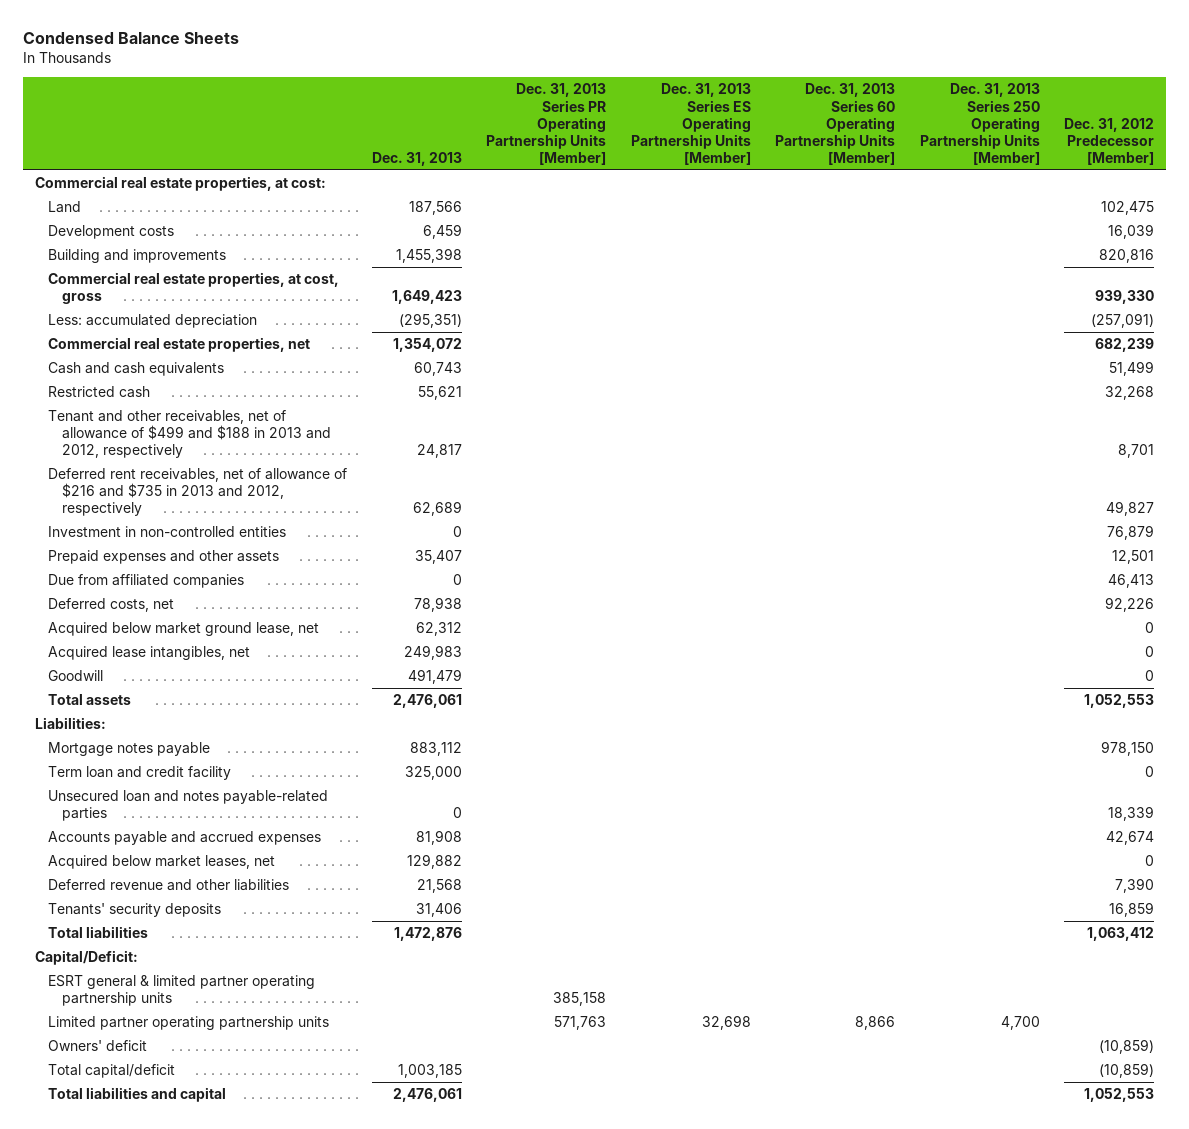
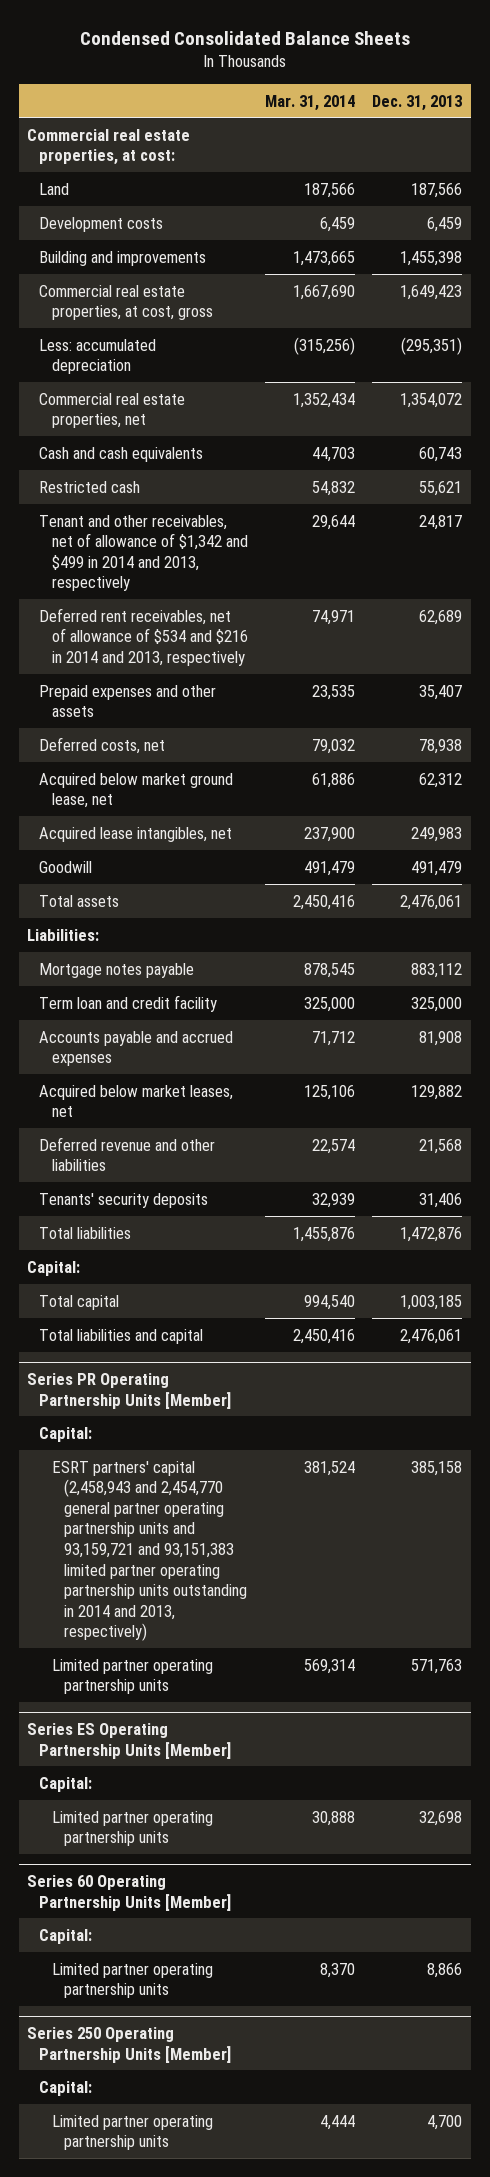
- Condensed Balance Sheets
+ Condensed Consolidated Balance Sheets
- | Dec. 31, 2013 | Dec. 31, 2013 Series PR Operating Partnership Units [Member] | Dec. 31, 2013 Series ES Operating Partnership Units [Member] | Dec. 31, 2013 Series 60 Operating Partnership Units [Member] | Dec. 31, 2013 Series 250 Operating Partnership Units [Member] | Dec. 31, 2012 Predecessor [Member]
+ | Mar. 31, 2014 | Dec. 31, 2013
- Tenant and other receivables, net of allowance of $499 and $188 in 2013 and 2012, respectively | 24,817 | | | | | 8,701
- Deferred rent receivables, net of allowance of $216 and $735 in 2013 and 2012, respectively | 62,689 | | | | | 49,827
- Investment in non-controlled entities | 0 | | | | | 76,879
+ Tenant and other receivables, net of allowance of $1,342 and $499 in 2014 and 2013, respectively | 29,644 | 24,817
+ Deferred rent receivables, net of allowance of $534 and $216 in 2014 and 2013, respectively | 74,971 | 62,689
- Due from affiliated companies | 0 | | | | | 46,413
- Unsecured loan and notes payable-related parties | 0 | | | | | 18,339
- Capital/Deficit:
- ESRT general & limited partner operating partnership units | | 385,158 | | | |
- Limited partner operating partnership units | | 571,763 | 32,698 | 8,866 | 4,700 |
- Owners' deficit | | | | | | (10,859)
- Total capital/deficit | 1,003,185 | | | | | (10,859)
+ Capital:
+ Total capital | 994,540 | 1,003,185
+ Series PR Operating Partnership Units [Member]
+ Capital:
+ ESRT partners' capital (2,458,943 and 2,454,770 general partner operating partnership units and 93,159,721 and 93,151,383 limited partner operating partnership units outstanding in 2014 and 2013, respectively) | 381,524 | 385,158
+ Limited partner operating partnership units | 569,314 | 571,763
+ Series ES Operating Partnership Units [Member]
+ Capital:
+ Limited partner operating partnership units | 30,888 | 32,698
+ Series 60 Operating Partnership Units [Member]
+ Capital:
+ Limited partner operating partnership units | 8,370 | 8,866
+ Series 250 Operating Partnership Units [Member]
+ Capital:
+ Limited partner operating partnership units | 4,444 | 4,700

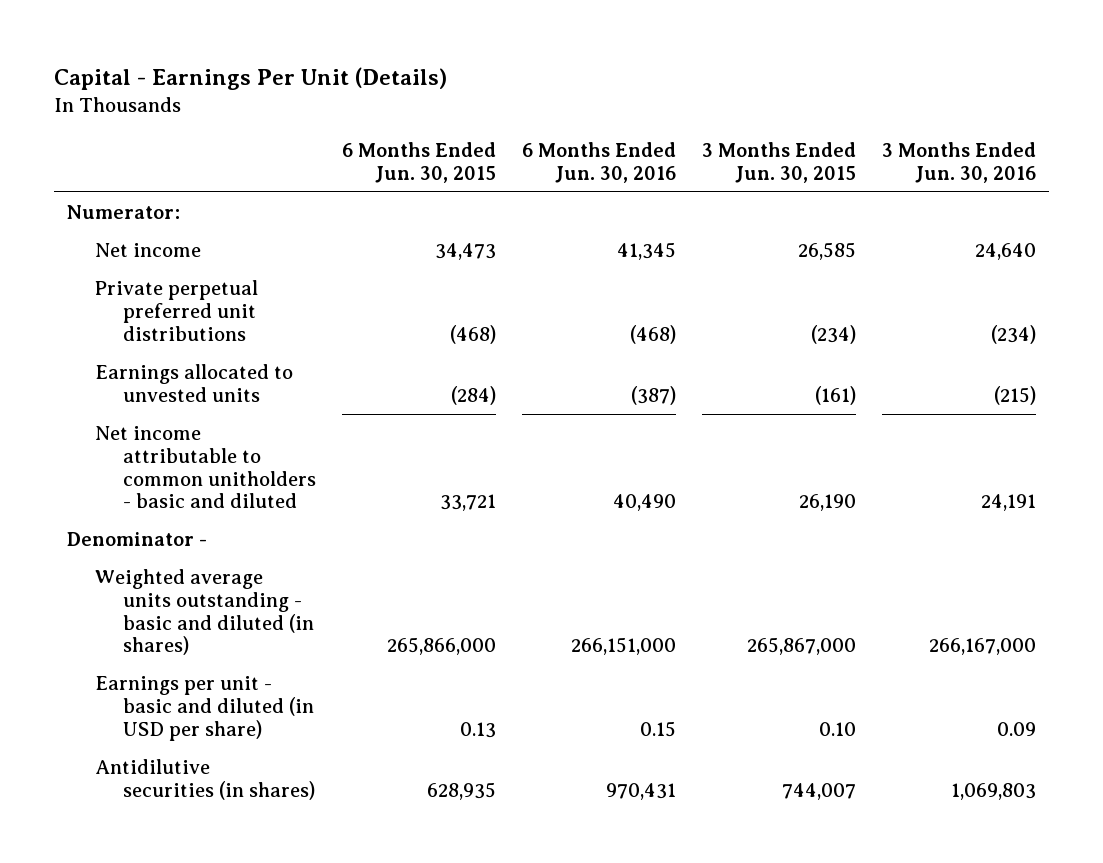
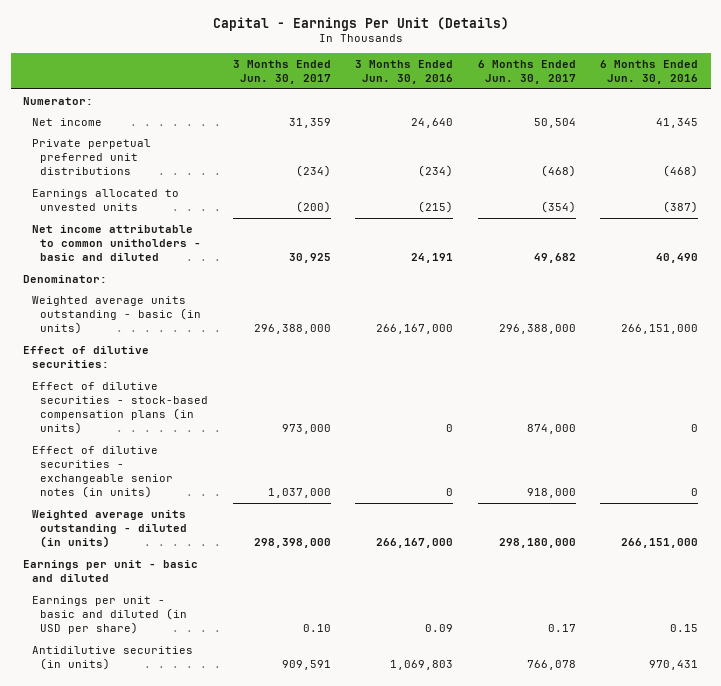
- | 6 Months Ended Jun. 30, 2015 | 6 Months Ended Jun. 30, 2016 | 3 Months Ended Jun. 30, 2015 | 3 Months Ended Jun. 30, 2016
+ | 3 Months Ended Jun. 30, 2017 | 3 Months Ended Jun. 30, 2016 | 6 Months Ended Jun. 30, 2017 | 6 Months Ended Jun. 30, 2016
- Denominator -
- Weighted average units outstanding - basic and diluted (in shares) | 265,866,000 | 266,151,000 | 265,867,000 | 266,167,000
+ Denominator:
+ Weighted average units outstanding - basic (in units) | 296,388,000 | 266,167,000 | 296,388,000 | 266,151,000
+ Effect of dilutive securities:
+ Effect of dilutive securities - stock-based compensation plans (in units) | 973,000 | 0 | 874,000 | 0
+ Effect of dilutive securities - exchangeable senior notes (in units) | 1,037,000 | 0 | 918,000 | 0
+ Weighted average units outstanding - diluted (in units) | 298,398,000 | 266,167,000 | 298,180,000 | 266,151,000
+ Earnings per unit - basic and diluted
- Antidilutive securities (in shares) | 628,935 | 970,431 | 744,007 | 1,069,803
+ Antidilutive securities (in units) | 909,591 | 1,069,803 | 766,078 | 970,431

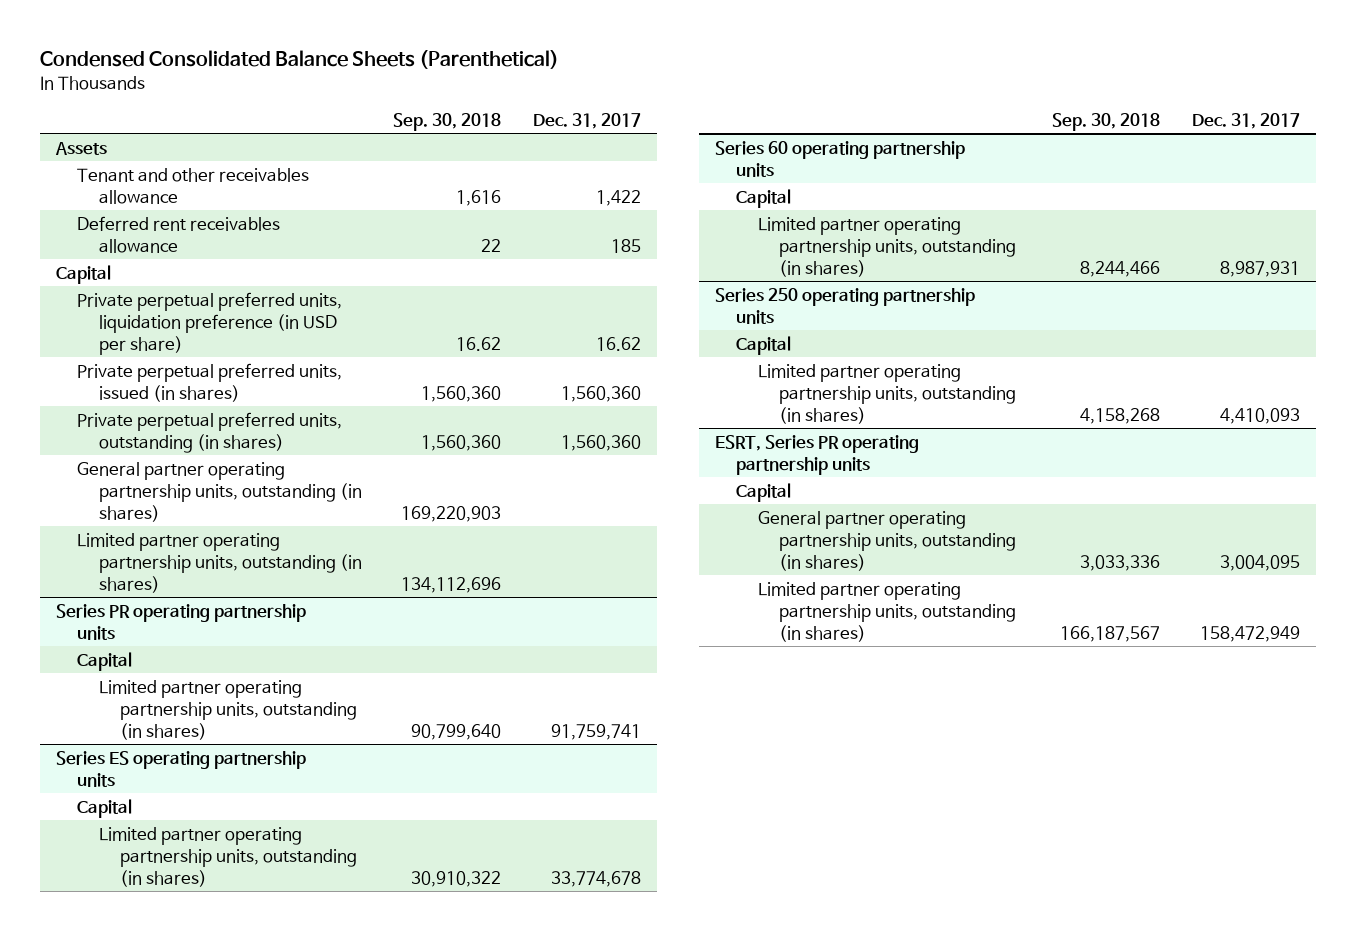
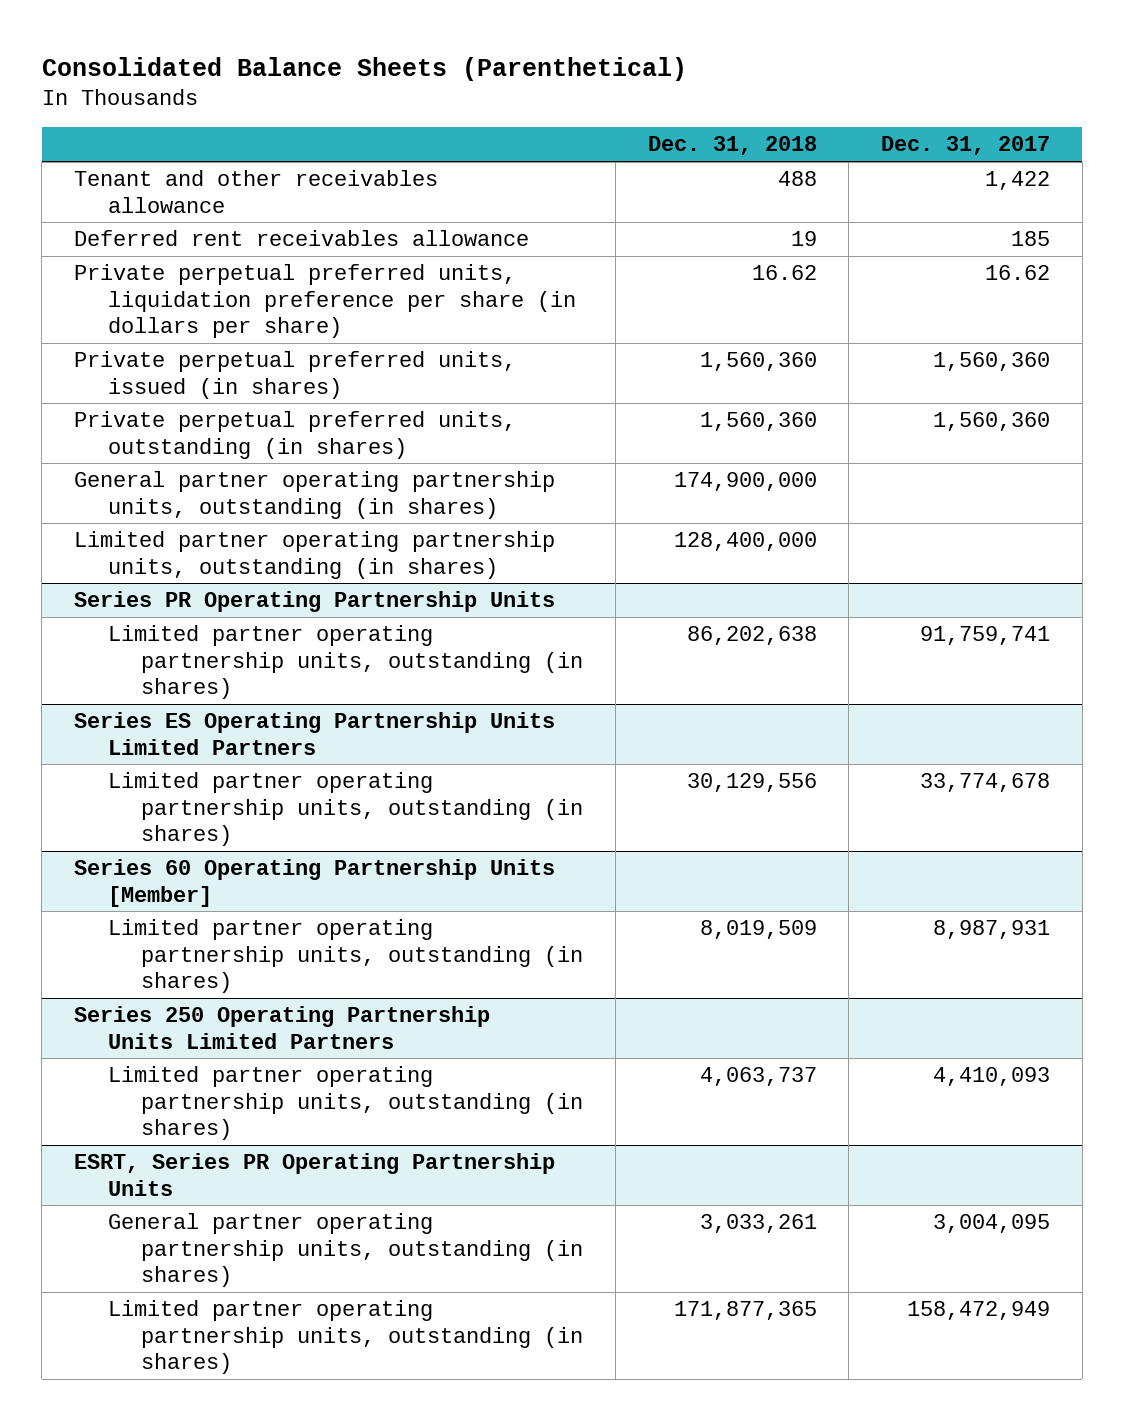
- Condensed Consolidated Balance Sheets (Parenthetical)
+ Consolidated Balance Sheets (Parenthetical)
- | Sep. 30, 2018 | Dec. 31, 2017
+ | Dec. 31, 2018 | Dec. 31, 2017
- Assets
- Capital
- Private perpetual preferred units, liquidation preference (in USD per share) | 16.62 | 16.62
+ Private perpetual preferred units, liquidation preference per share (in dollars per share) | 16.62 | 16.62
- Series PR operating partnership units
- Capital
+ Series PR Operating Partnership Units
- Series ES operating partnership units
- Capital
+ Series ES Operating Partnership Units Limited Partners
- Series 60 operating partnership units
- Capital
+ Series 60 Operating Partnership Units [Member]
- Series 250 operating partnership units
- Capital
+ Series 250 Operating Partnership Units Limited Partners
- ESRT, Series PR operating partnership units
- Capital
+ ESRT, Series PR Operating Partnership Units

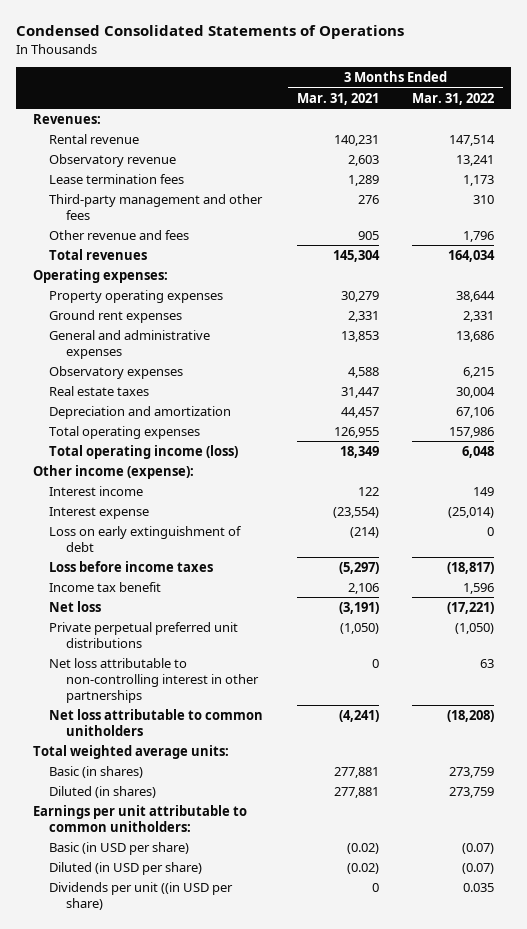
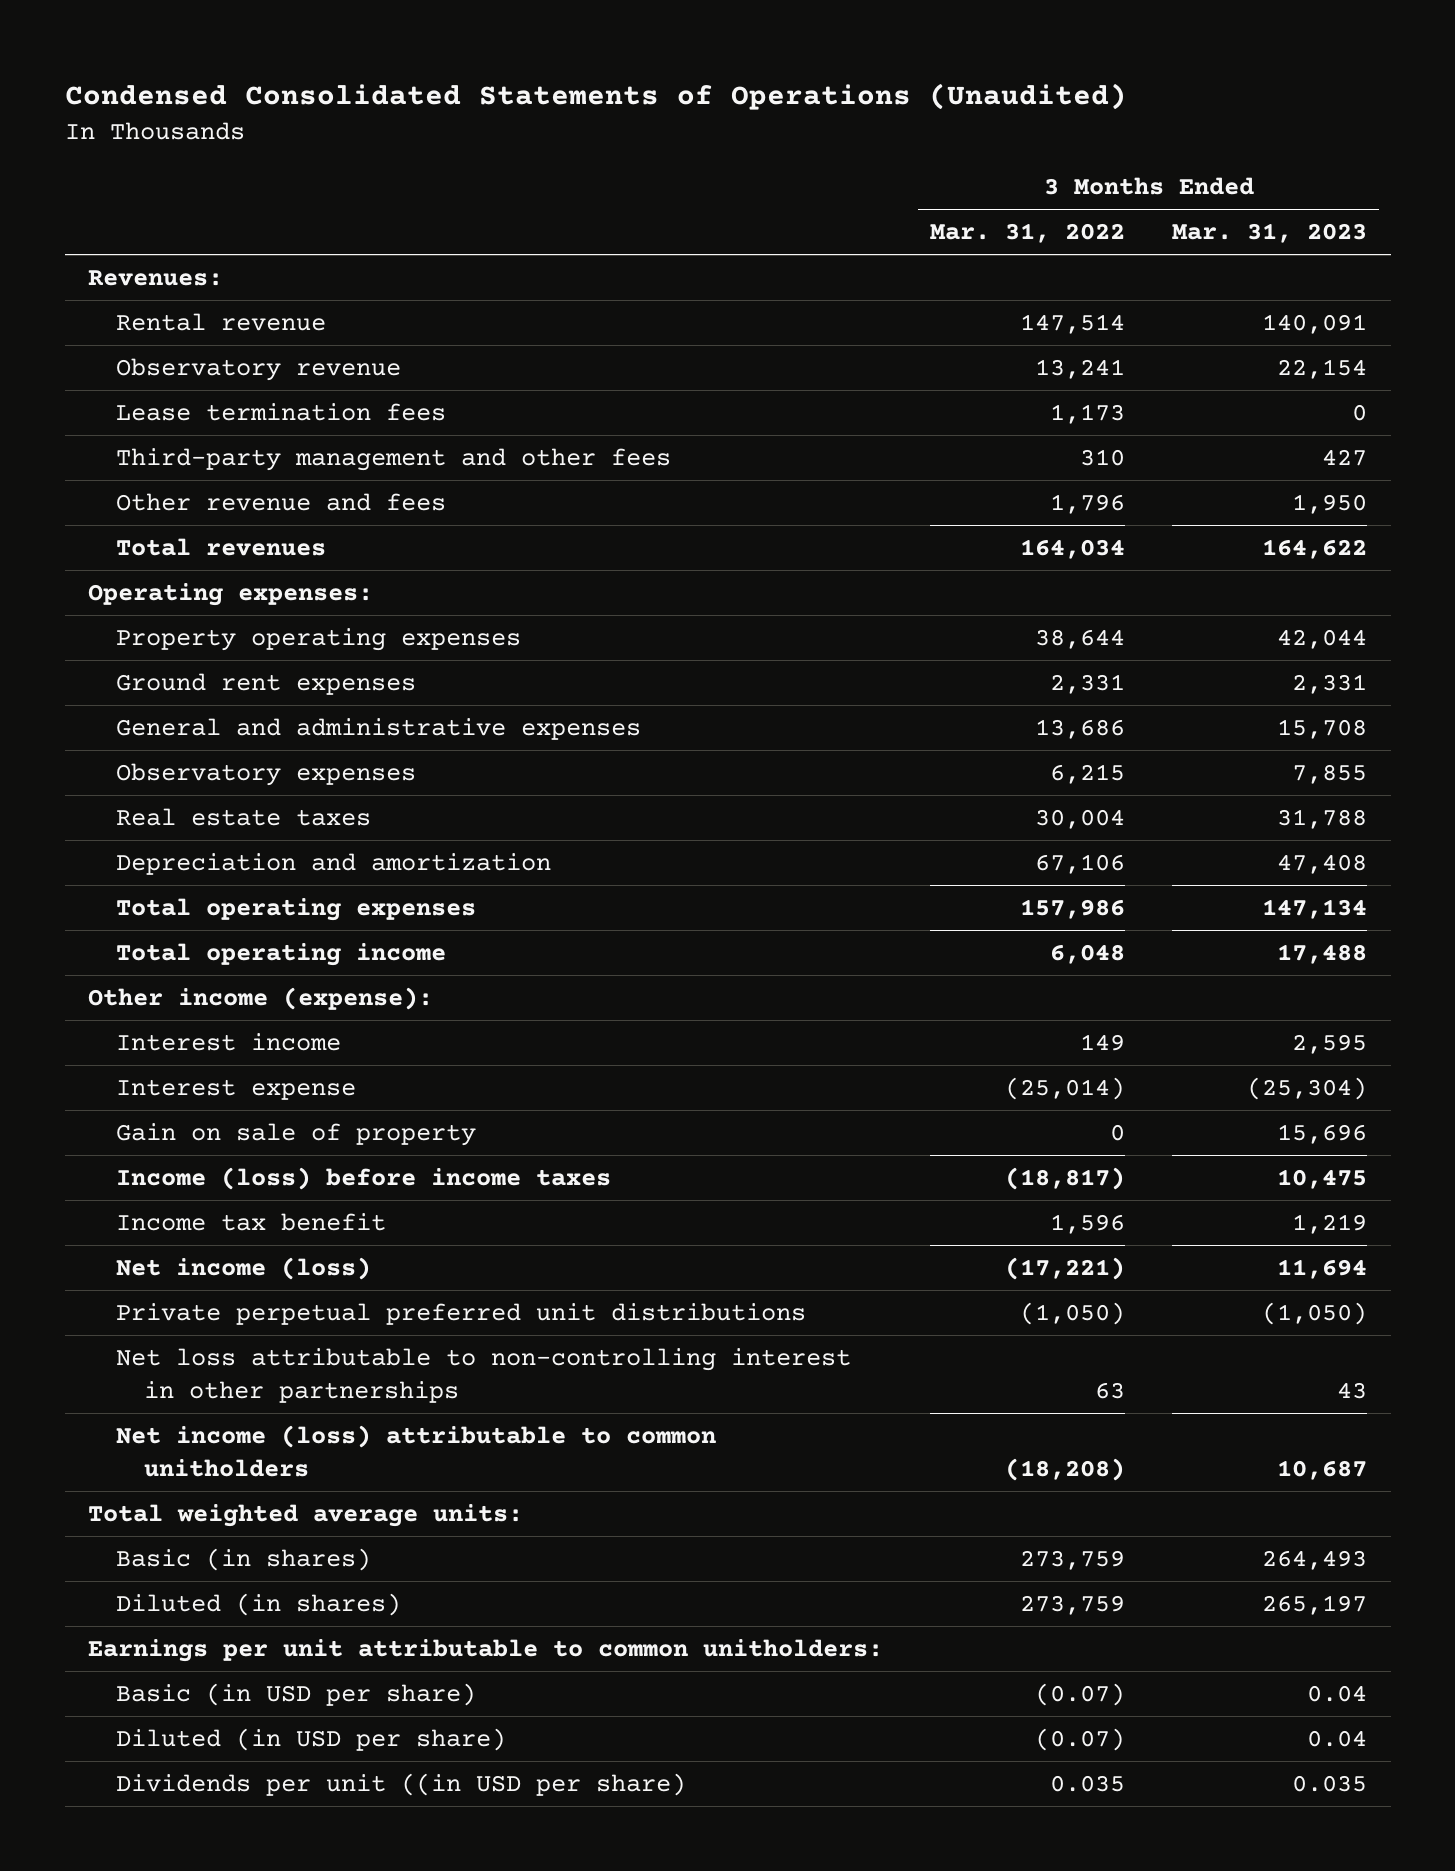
- Condensed Consolidated Statements of Operations
+ Condensed Consolidated Statements of Operations (Unaudited)
- | 3 Months Ended Mar. 31, 2021 | 3 Months Ended Mar. 31, 2022
+ | 3 Months Ended Mar. 31, 2022 | 3 Months Ended Mar. 31, 2023
- Total operating income (loss) | 18,349 | 6,048
+ Total operating income | 6,048 | 17,488
- Loss on early extinguishment of debt | (214) | 0
- Loss before income taxes | (5,297) | (18,817)
+ Gain on sale of property | 0 | 15,696
+ Income (loss) before income taxes | (18,817) | 10,475
- Net loss | (3,191) | (17,221)
+ Net income (loss) | (17,221) | 11,694
- Net loss attributable to common unitholders | (4,241) | (18,208)
+ Net income (loss) attributable to common unitholders | (18,208) | 10,687

